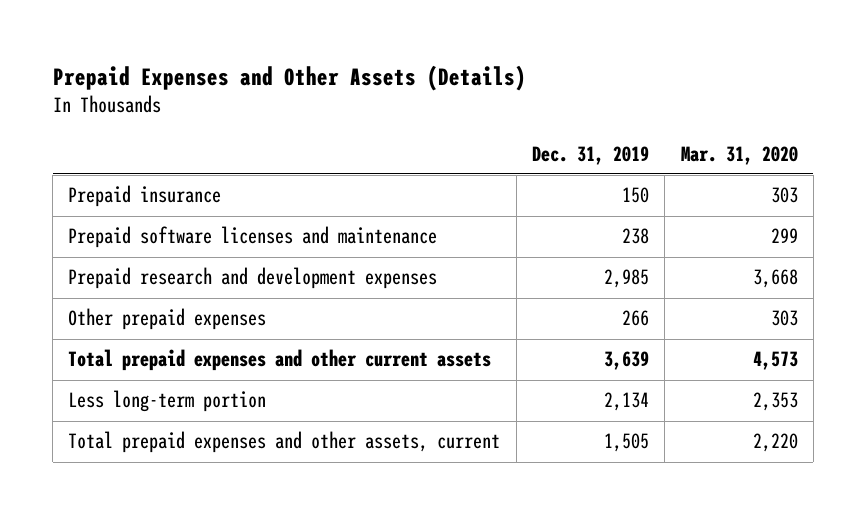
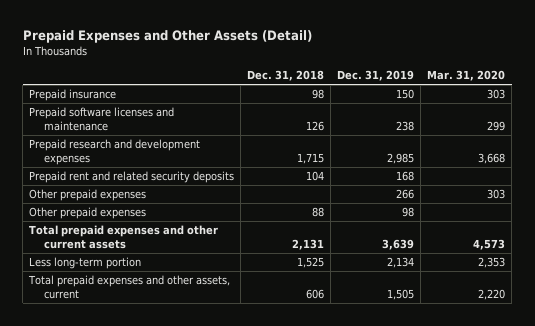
- Prepaid Expenses and Other Assets (Details)
+ Prepaid Expenses and Other Assets (Detail)
- | Dec. 31, 2019 | Mar. 31, 2020
+ | Dec. 31, 2018 | Dec. 31, 2019 | Mar. 31, 2020
+ Prepaid rent and related security deposits | 104 | 168 |
+ Other prepaid expenses | 88 | 98 |

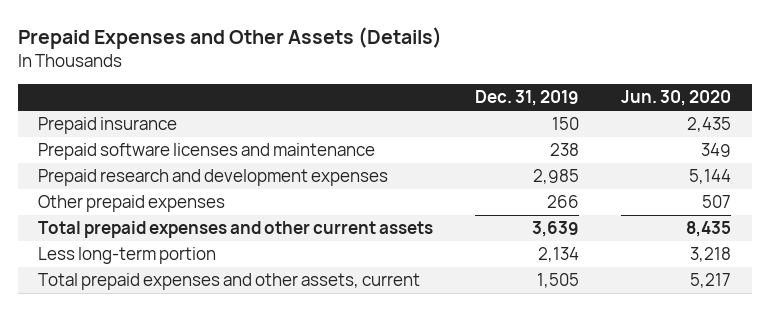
- Prepaid Expenses and Other Assets (Detail)
+ Prepaid Expenses and Other Assets (Details)
- | Dec. 31, 2018 | Dec. 31, 2019 | Mar. 31, 2020
+ | Dec. 31, 2019 | Jun. 30, 2020
- Prepaid rent and related security deposits | 104 | 168 |
- Other prepaid expenses | 88 | 98 |

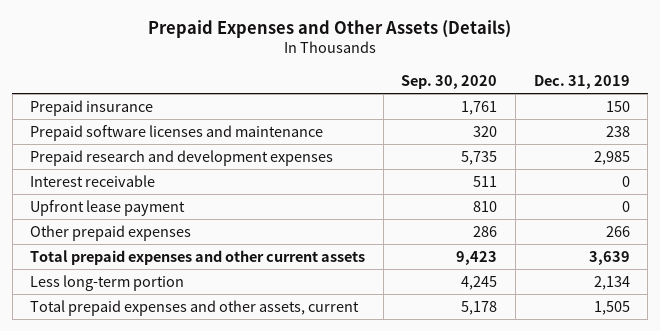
- | Dec. 31, 2019 | Jun. 30, 2020
+ | Sep. 30, 2020 | Dec. 31, 2019
+ Interest receivable | 511 | 0
+ Upfront lease payment | 810 | 0

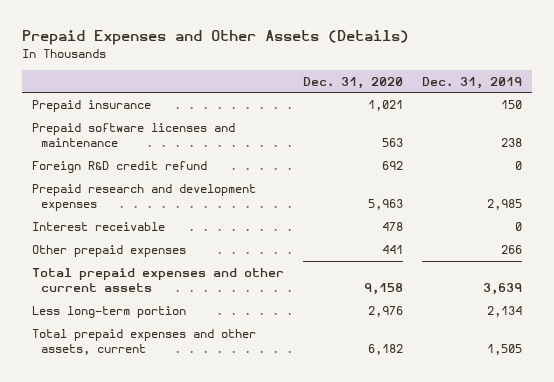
- | Sep. 30, 2020 | Dec. 31, 2019
+ | Dec. 31, 2020 | Dec. 31, 2019
+ Foreign R&D credit refund | 692 | 0
- Upfront lease payment | 810 | 0

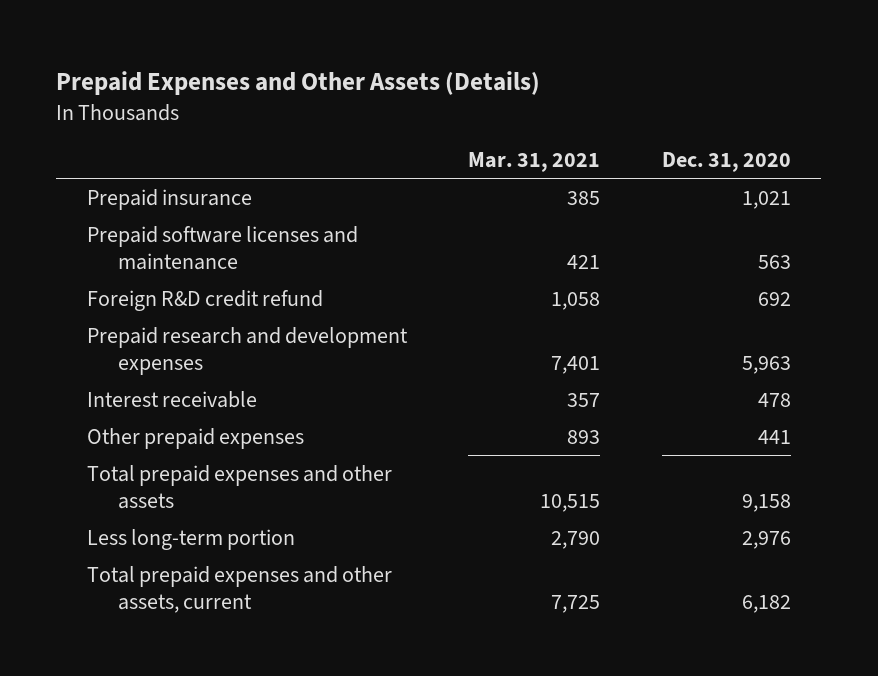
- | Dec. 31, 2020 | Dec. 31, 2019
+ | Mar. 31, 2021 | Dec. 31, 2020
- Total prepaid expenses and other current assets | 9,158 | 3,639
+ Total prepaid expenses and other assets | 10,515 | 9,158

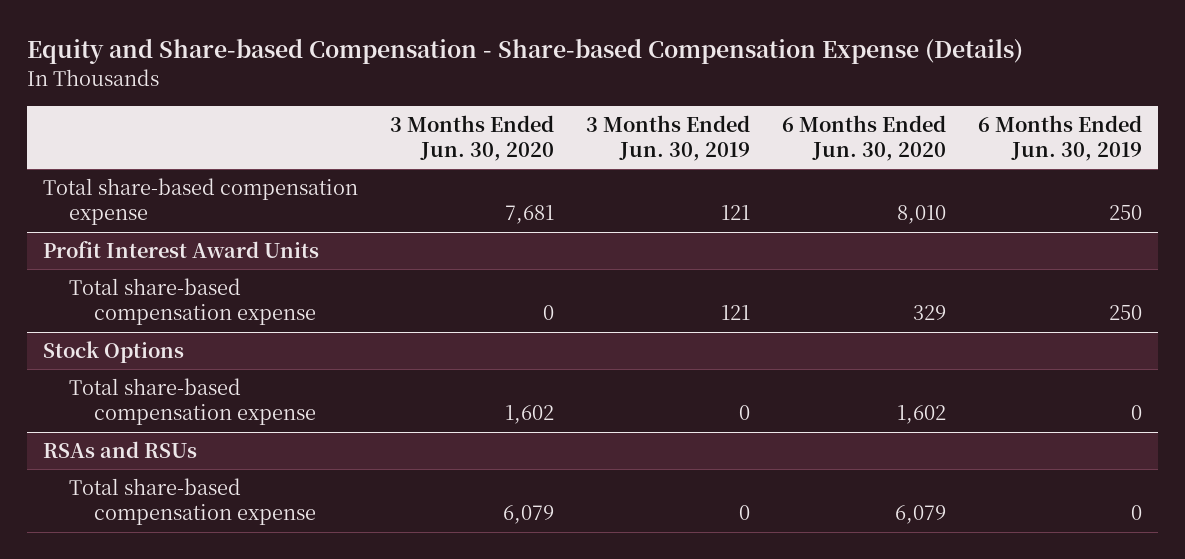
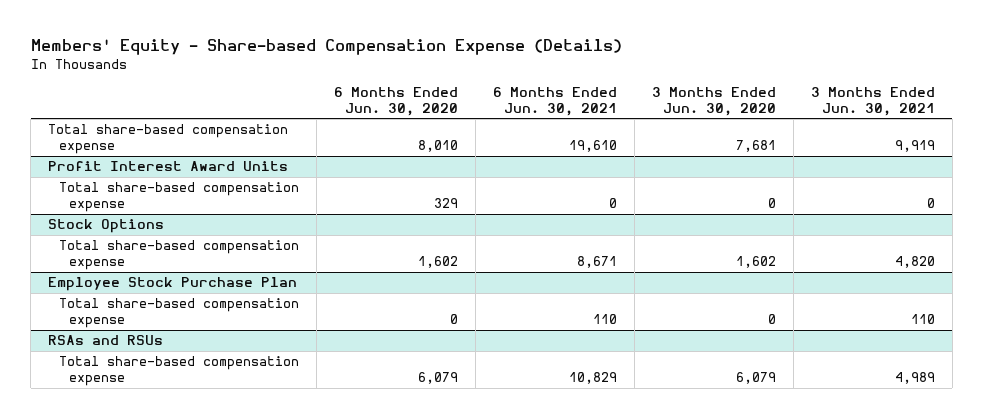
- Equity and Share-based Compensation - Share-based Compensation Expense (Details)
+ Members' Equity - Share-based Compensation Expense (Details)
- | 3 Months Ended Jun. 30, 2020 | 3 Months Ended Jun. 30, 2019 | 6 Months Ended Jun. 30, 2020 | 6 Months Ended Jun. 30, 2019
+ | 6 Months Ended Jun. 30, 2020 | 6 Months Ended Jun. 30, 2021 | 3 Months Ended Jun. 30, 2020 | 3 Months Ended Jun. 30, 2021
+ Employee Stock Purchase Plan
+ Total share-based compensation expense | 0 | 110 | 0 | 110

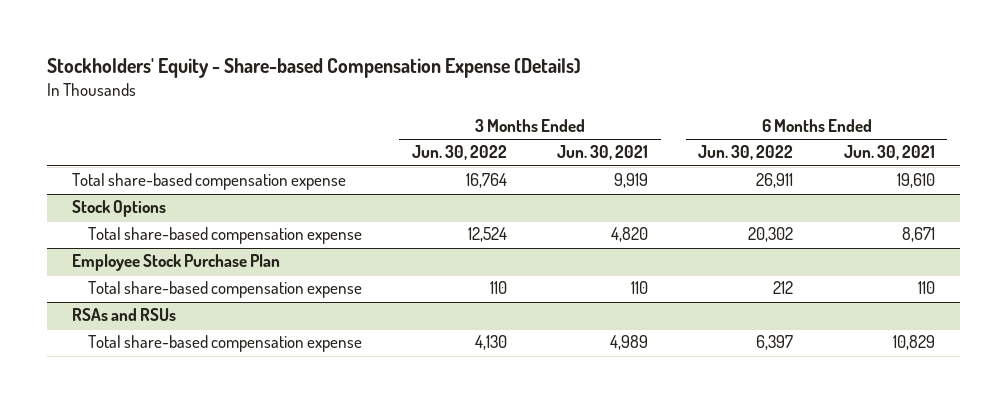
- Members' Equity - Share-based Compensation Expense (Details)
+ Stockholders' Equity - Share-based Compensation Expense (Details)
- | 6 Months Ended Jun. 30, 2020 | 6 Months Ended Jun. 30, 2021 | 3 Months Ended Jun. 30, 2020 | 3 Months Ended Jun. 30, 2021
+ | 3 Months Ended Jun. 30, 2022 | 3 Months Ended Jun. 30, 2021 | 6 Months Ended Jun. 30, 2022 | 6 Months Ended Jun. 30, 2021
- Profit Interest Award Units
- Total share-based compensation expense | 329 | 0 | 0 | 0

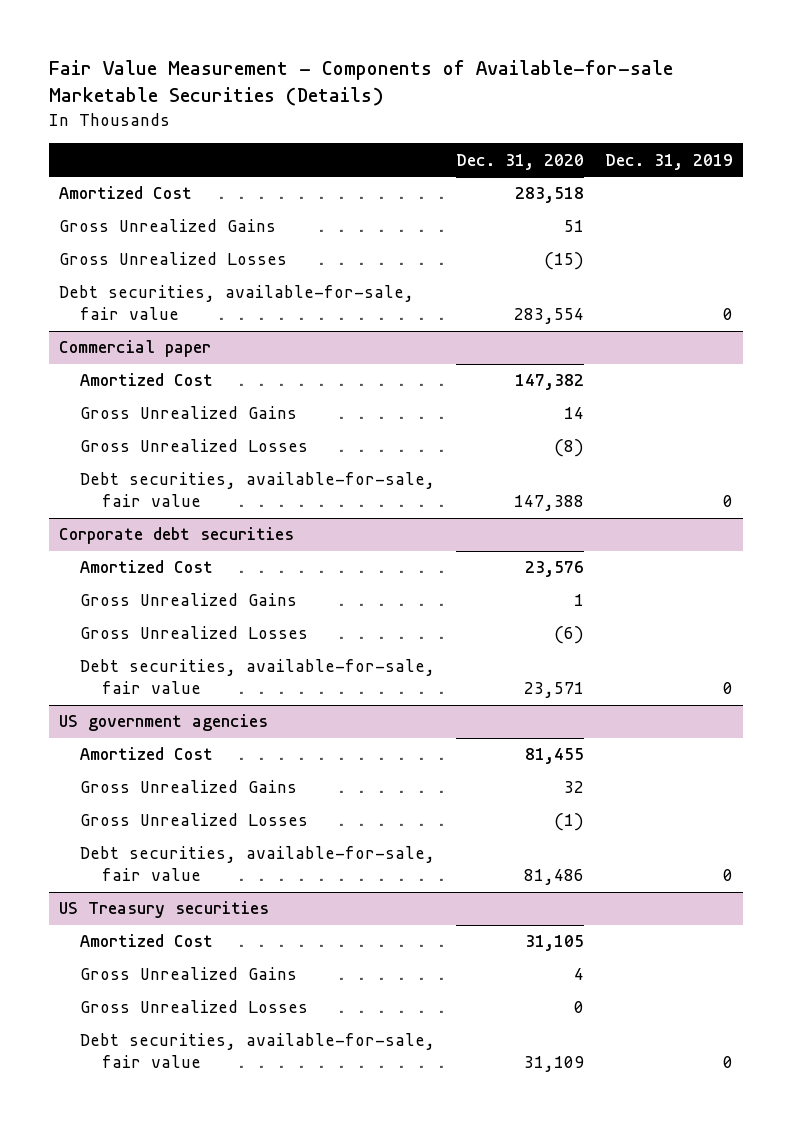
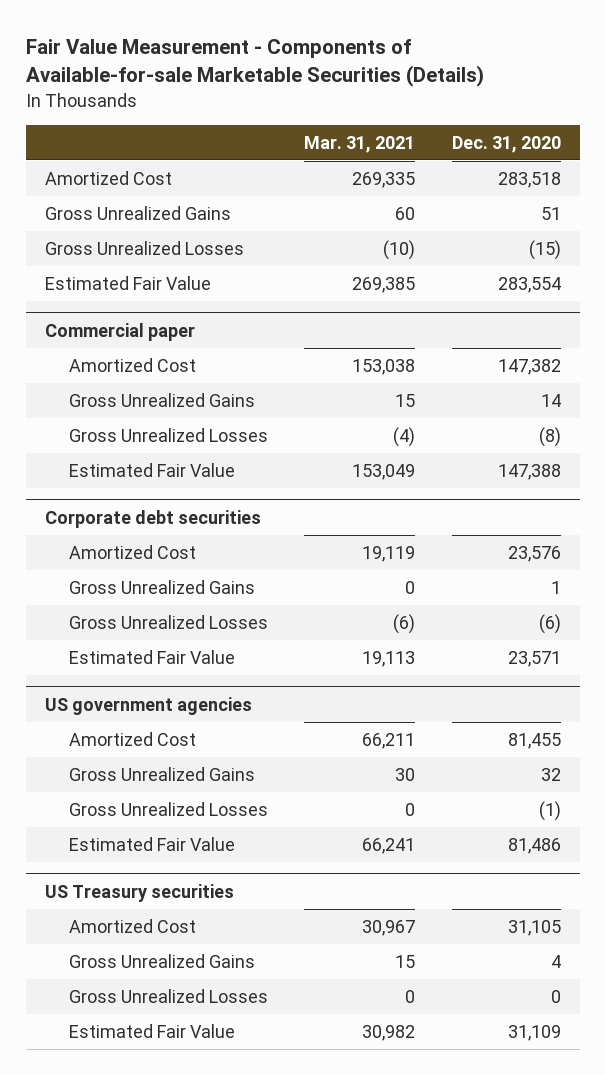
- | Dec. 31, 2020 | Dec. 31, 2019
+ | Mar. 31, 2021 | Dec. 31, 2020
- Debt securities, available-for-sale, fair value | 283,554 | 0
+ Estimated Fair Value | 269,385 | 283,554
@ Commercial paper
- Debt securities, available-for-sale, fair value | 147,388 | 0
+ Estimated Fair Value | 153,049 | 147,388
@ Corporate debt securities
- Debt securities, available-for-sale, fair value | 23,571 | 0
+ Estimated Fair Value | 19,113 | 23,571
@ US government agencies
- Debt securities, available-for-sale, fair value | 81,486 | 0
+ Estimated Fair Value | 66,241 | 81,486
@ US Treasury securities
- Debt securities, available-for-sale, fair value | 31,109 | 0
+ Estimated Fair Value | 30,982 | 31,109

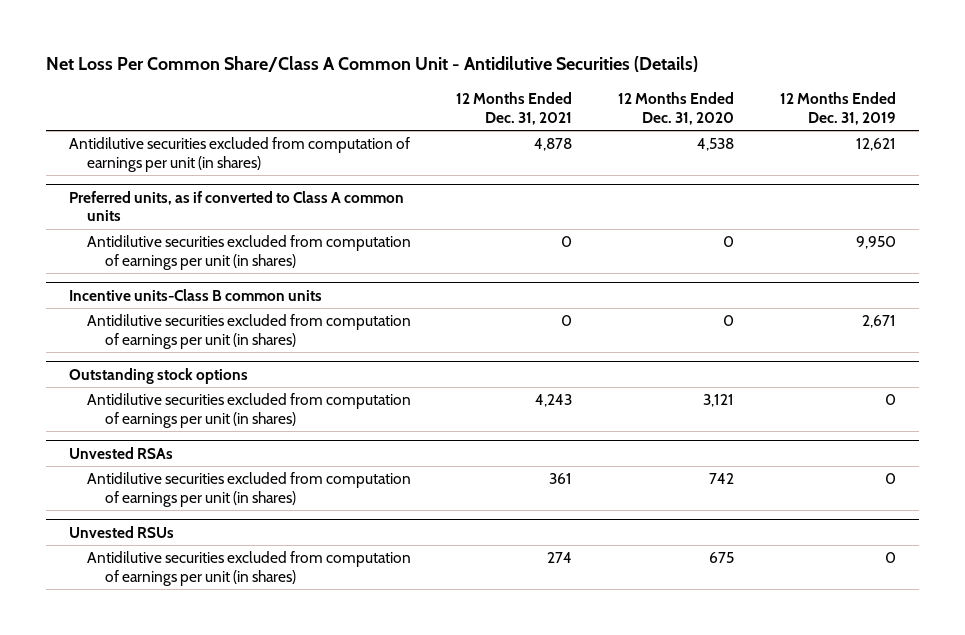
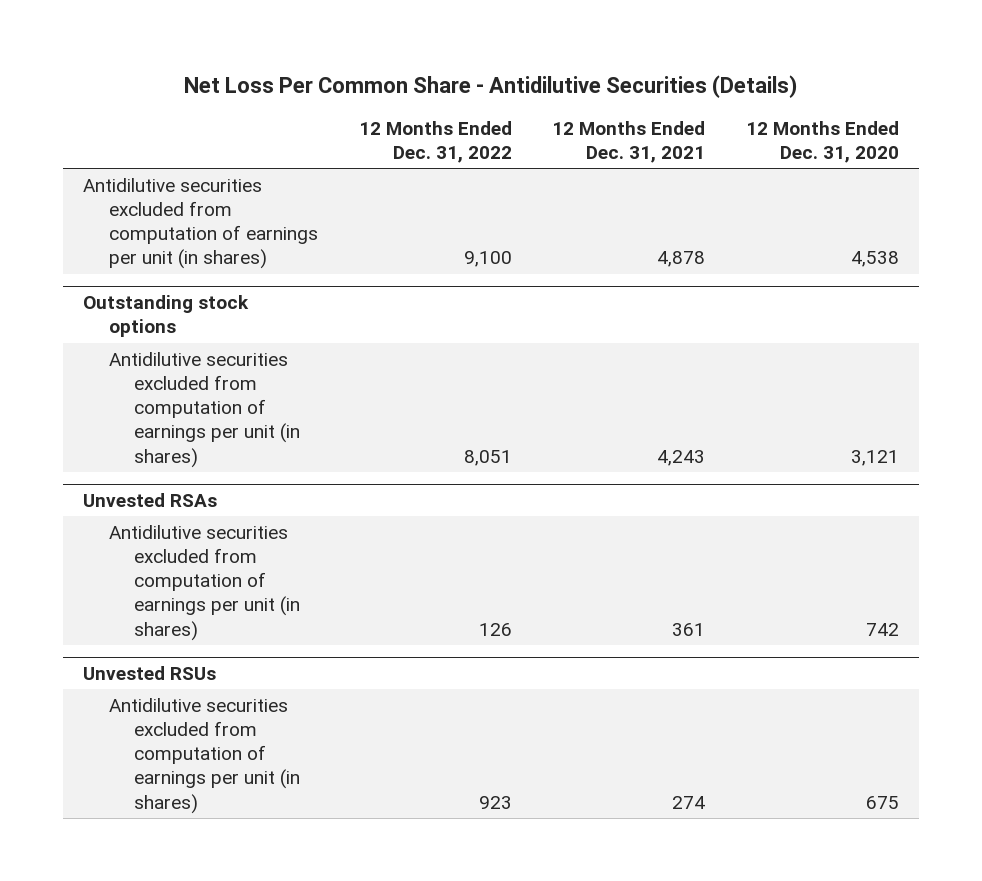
- Net Loss Per Common Share/Class A Common Unit - Antidilutive Securities (Details)
+ Net Loss Per Common Share - Antidilutive Securities (Details)
- | 12 Months Ended Dec. 31, 2021 | 12 Months Ended Dec. 31, 2020 | 12 Months Ended Dec. 31, 2019
+ | 12 Months Ended Dec. 31, 2022 | 12 Months Ended Dec. 31, 2021 | 12 Months Ended Dec. 31, 2020
- Preferred units, as if converted to Class A common units
- Antidilutive securities excluded from computation of earnings per unit (in shares) | 0 | 0 | 9,950
- Incentive units-Class B common units
- Antidilutive securities excluded from computation of earnings per unit (in shares) | 0 | 0 | 2,671

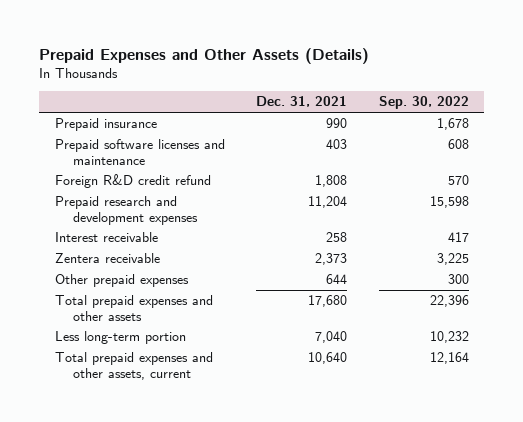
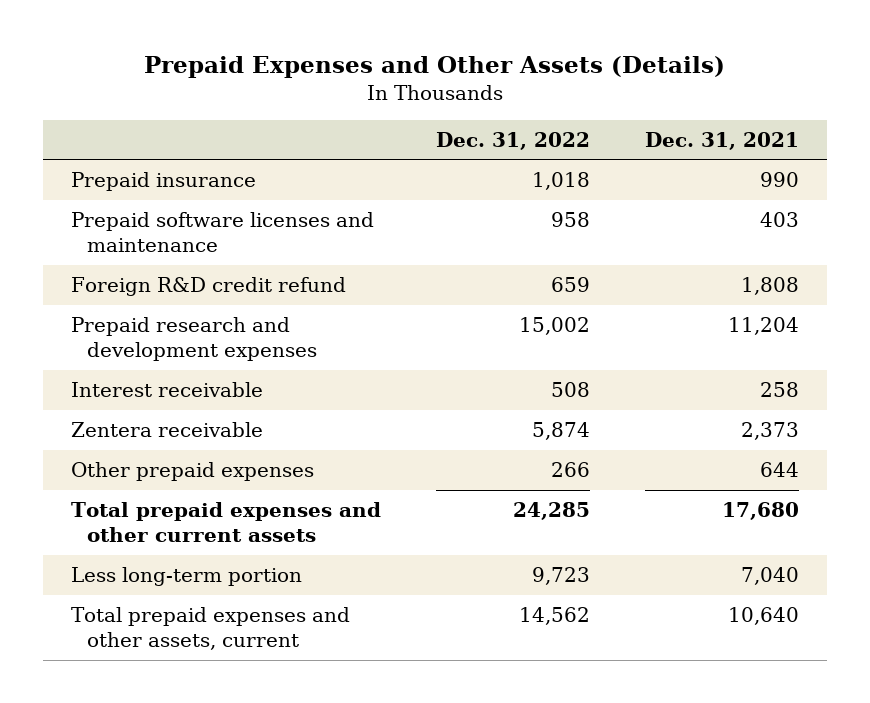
- | Dec. 31, 2021 | Sep. 30, 2022
+ | Dec. 31, 2022 | Dec. 31, 2021
- Total prepaid expenses and other assets | 17,680 | 22,396
+ Total prepaid expenses and other current assets | 24,285 | 17,680

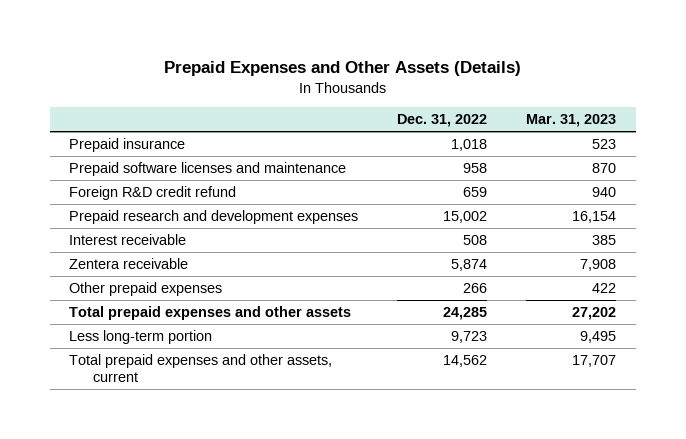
- | Dec. 31, 2022 | Dec. 31, 2021
+ | Dec. 31, 2022 | Mar. 31, 2023
- Total prepaid expenses and other current assets | 24,285 | 17,680
+ Total prepaid expenses and other assets | 24,285 | 27,202

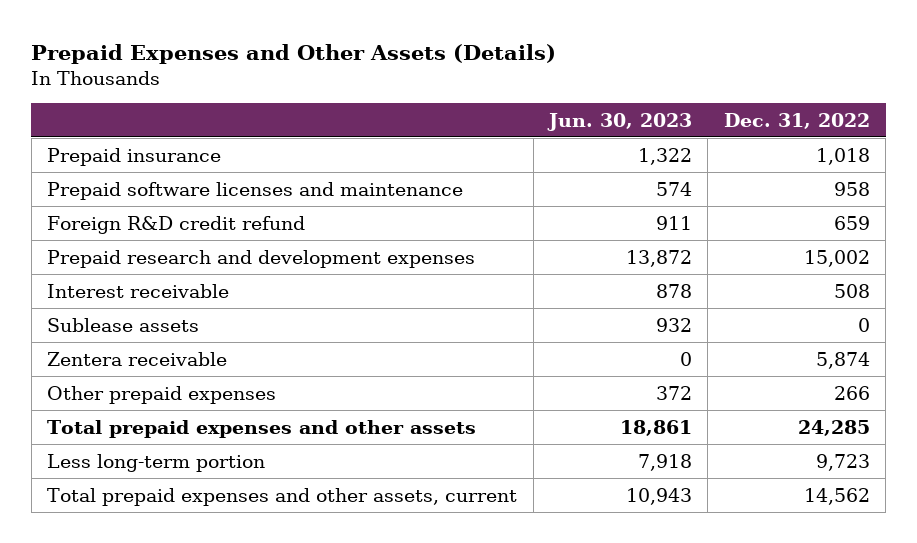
- | Dec. 31, 2022 | Mar. 31, 2023
+ | Jun. 30, 2023 | Dec. 31, 2022
+ Sublease assets | 932 | 0

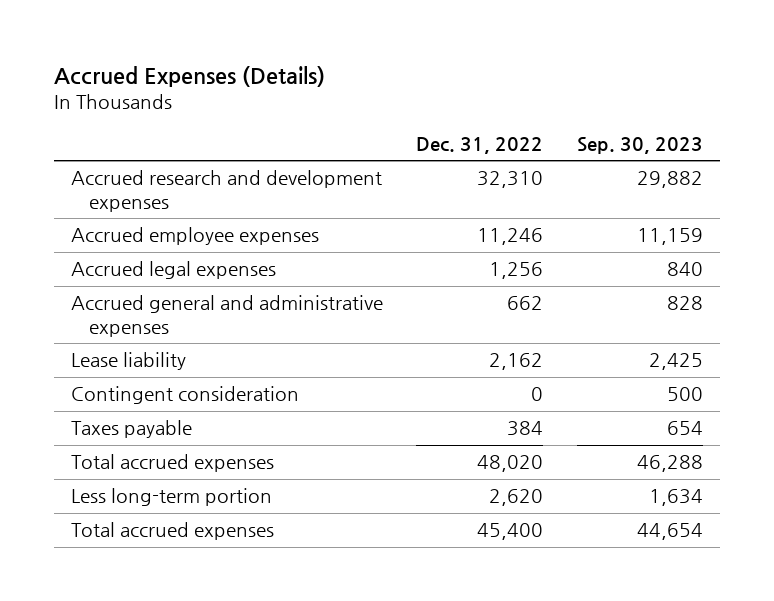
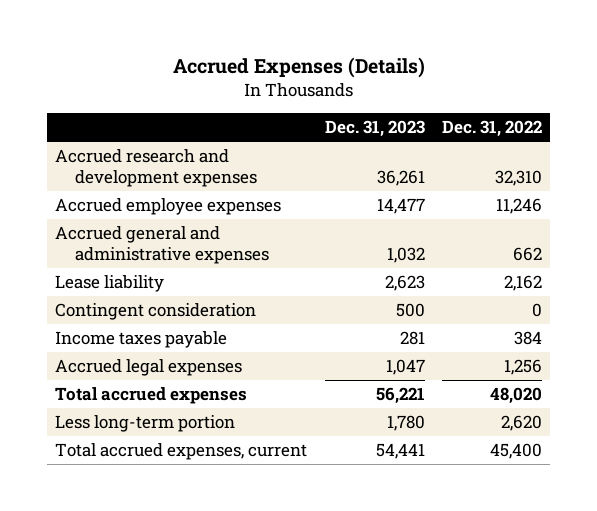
- | Dec. 31, 2022 | Sep. 30, 2023
+ | Dec. 31, 2023 | Dec. 31, 2022
- Taxes payable | 384 | 654
+ Income taxes payable | 281 | 384
moved down: Accrued legal expenses | 1,047 | 1,256
- Total accrued expenses | 45,400 | 44,654
+ Total accrued expenses, current | 54,441 | 45,400

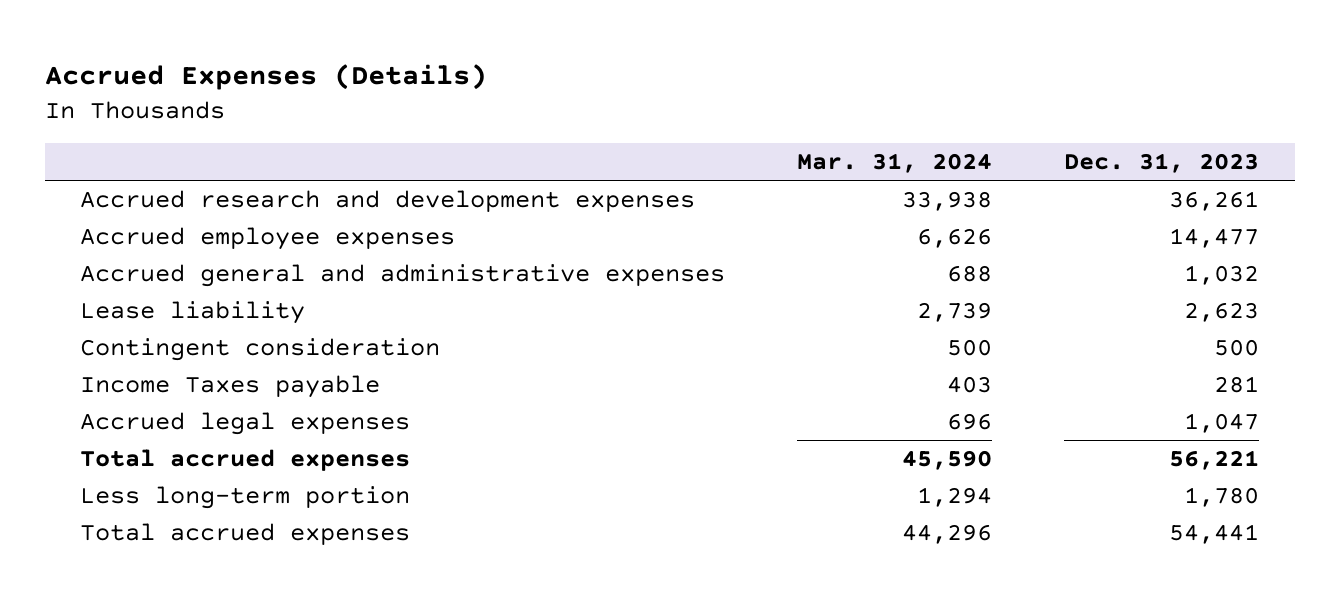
- | Dec. 31, 2023 | Dec. 31, 2022
+ | Mar. 31, 2024 | Dec. 31, 2023
- Income taxes payable | 281 | 384
+ Income Taxes payable | 403 | 281
- Total accrued expenses, current | 54,441 | 45,400
+ Total accrued expenses | 44,296 | 54,441

